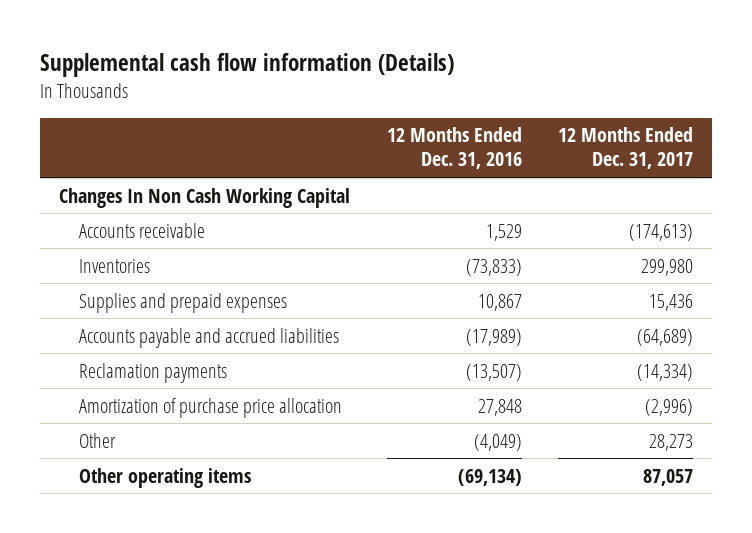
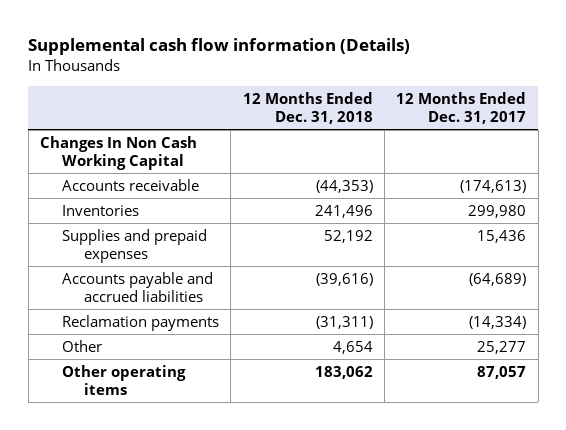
- | 12 Months Ended Dec. 31, 2016 | 12 Months Ended Dec. 31, 2017
+ | 12 Months Ended Dec. 31, 2018 | 12 Months Ended Dec. 31, 2017
- Amortization of purchase price allocation | 27,848 | (2,996)
- Other | (4,049) | 28,273
+ Other | 4,654 | 25,277

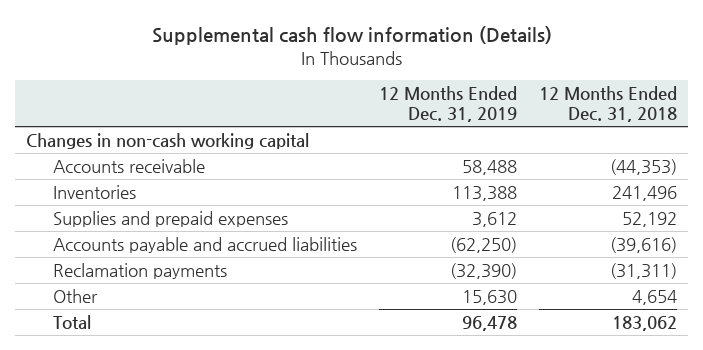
- | 12 Months Ended Dec. 31, 2018 | 12 Months Ended Dec. 31, 2017
+ | 12 Months Ended Dec. 31, 2019 | 12 Months Ended Dec. 31, 2018
- Changes In Non Cash Working Capital
+ Changes in non-cash working capital
- Other operating items | 183,062 | 87,057
+ Total | 96,478 | 183,062

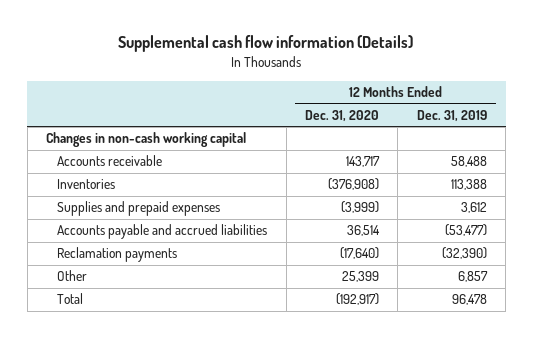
- | 12 Months Ended Dec. 31, 2019 | 12 Months Ended Dec. 31, 2018
+ | 12 Months Ended Dec. 31, 2020 | 12 Months Ended Dec. 31, 2019
- Accounts payable and accrued liabilities | (62,250) | (39,616)
+ Accounts payable and accrued liabilities | 36,514 | (53,477)
- Other | 15,630 | 4,654
+ Other | 25,399 | 6,857

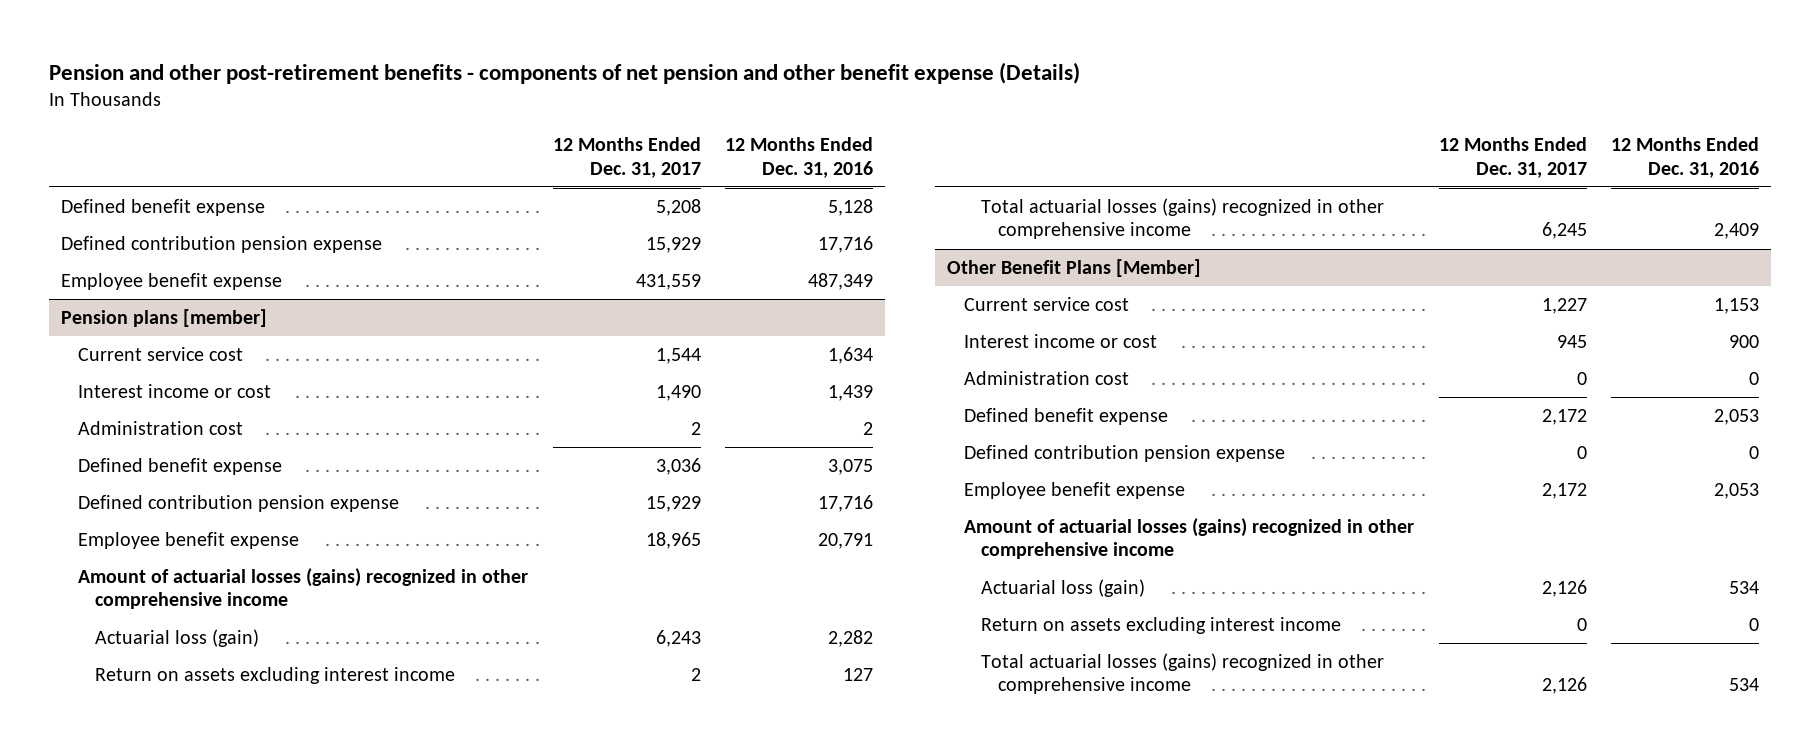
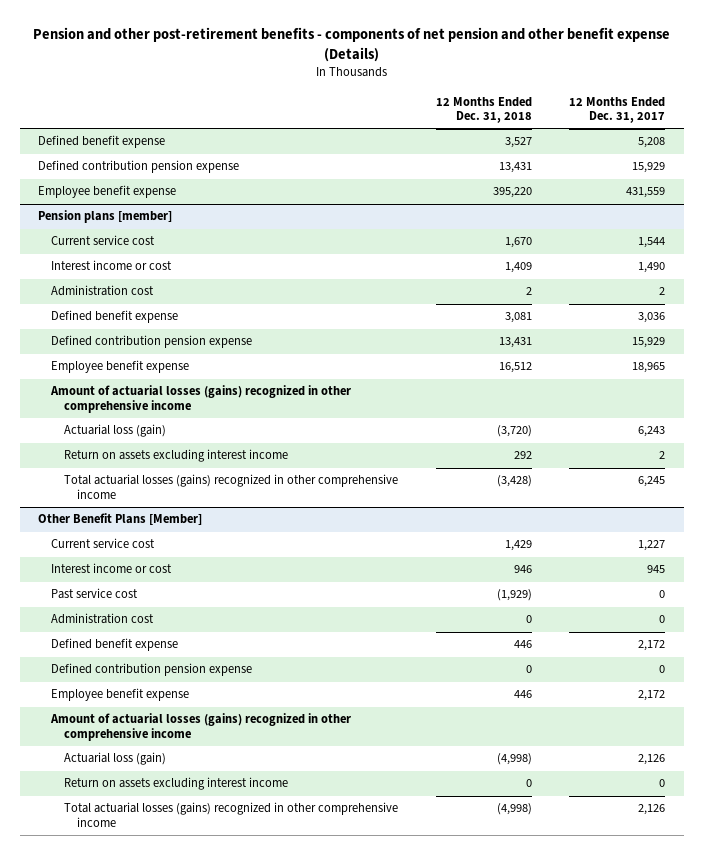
- | 12 Months Ended Dec. 31, 2017 | 12 Months Ended Dec. 31, 2016
+ | 12 Months Ended Dec. 31, 2018 | 12 Months Ended Dec. 31, 2017
@ Other Benefit Plans [Member]
+ Past service cost | (1,929) | 0

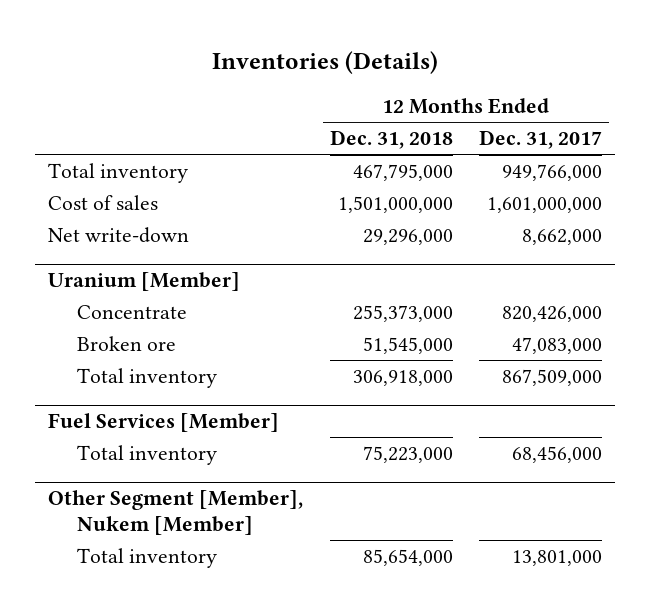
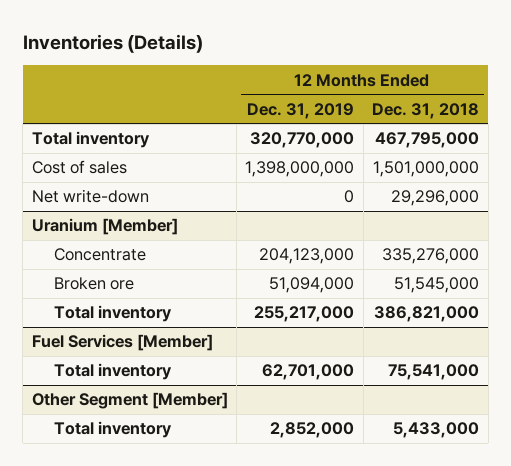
- | 12 Months Ended Dec. 31, 2018 | 12 Months Ended Dec. 31, 2017
+ | 12 Months Ended Dec. 31, 2019 | 12 Months Ended Dec. 31, 2018
@ Uranium [Member]
- Concentrate | 255,373,000 | 820,426,000
+ Concentrate | 204,123,000 | 335,276,000
- Total inventory | 306,918,000 | 867,509,000
+ Total inventory | 255,217,000 | 386,821,000
@ Fuel Services [Member]
- Total inventory | 75,223,000 | 68,456,000
- Other Segment [Member], Nukem [Member]
- Total inventory | 85,654,000 | 13,801,000
@ Fuel Services [Member]
+ Total inventory | 62,701,000 | 75,541,000
+ Other Segment [Member]
+ Total inventory | 2,852,000 | 5,433,000

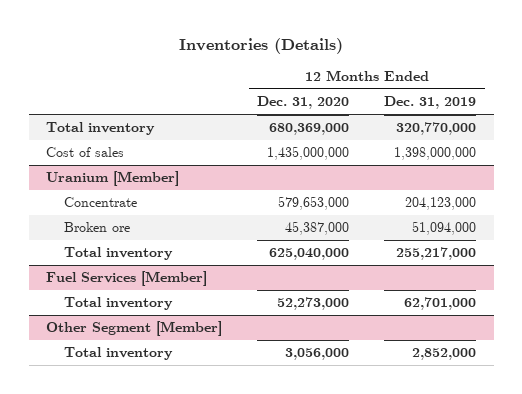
- | 12 Months Ended Dec. 31, 2019 | 12 Months Ended Dec. 31, 2018
+ | 12 Months Ended Dec. 31, 2020 | 12 Months Ended Dec. 31, 2019
- Net write-down | 0 | 29,296,000

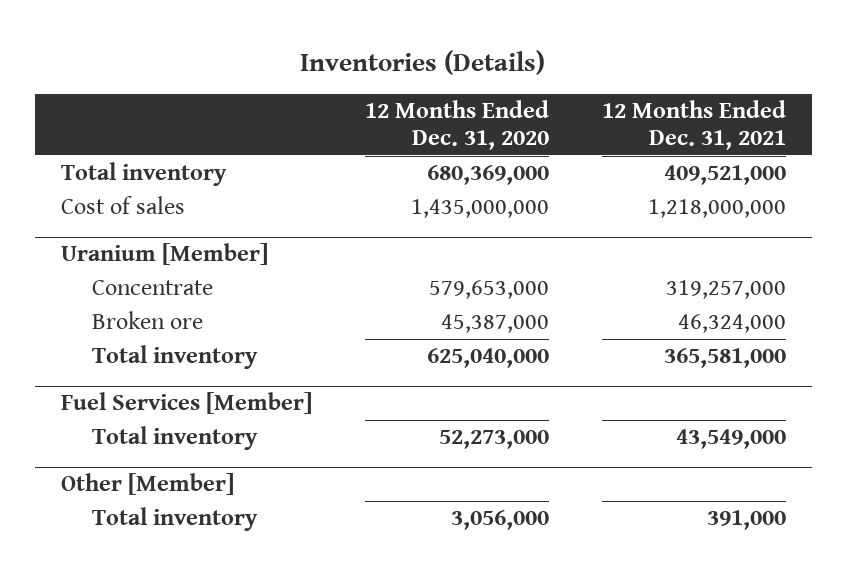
- | 12 Months Ended Dec. 31, 2020 | 12 Months Ended Dec. 31, 2019
+ | 12 Months Ended Dec. 31, 2020 | 12 Months Ended Dec. 31, 2021
- Other Segment [Member]
+ Other [Member]

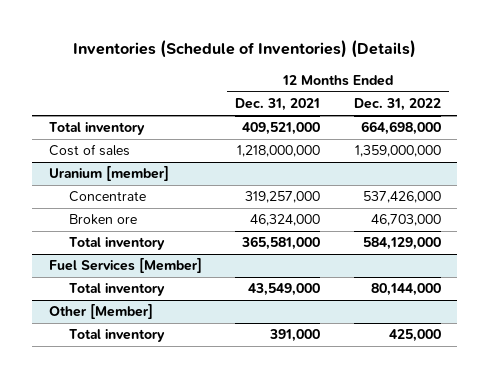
- Inventories (Details)
+ Inventories (Schedule of Inventories) (Details)
- | 12 Months Ended Dec. 31, 2020 | 12 Months Ended Dec. 31, 2021
+ | 12 Months Ended Dec. 31, 2021 | 12 Months Ended Dec. 31, 2022
- Uranium [Member]
+ Uranium [member]

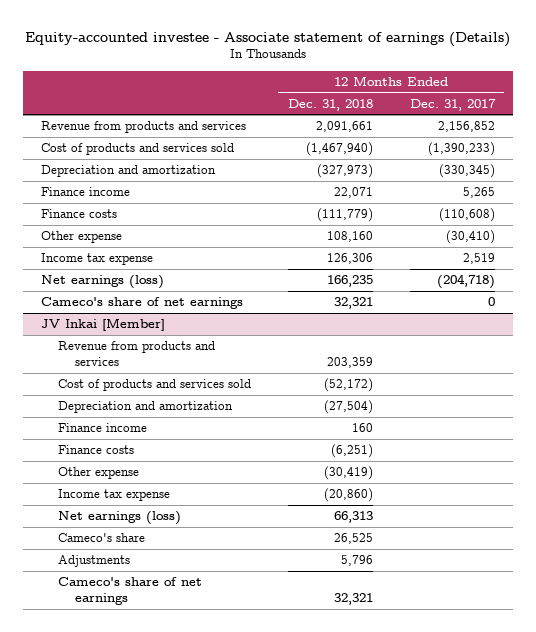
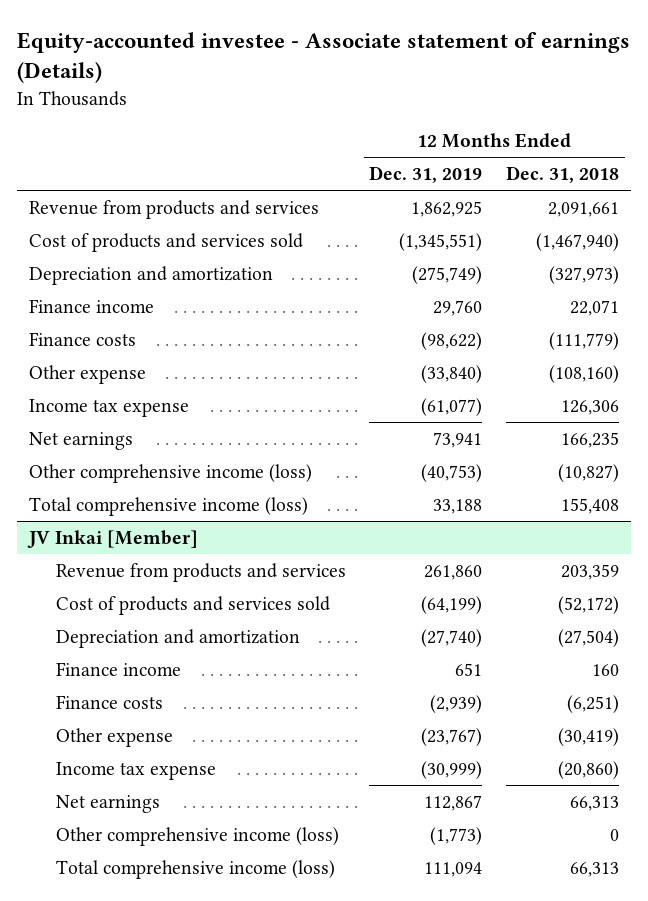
- | 12 Months Ended Dec. 31, 2018 | 12 Months Ended Dec. 31, 2017
+ | 12 Months Ended Dec. 31, 2019 | 12 Months Ended Dec. 31, 2018
- Other expense | 108,160 | (30,410)
+ Other expense | (33,840) | (108,160)
- Net earnings (loss) | 166,235 | (204,718)
- Cameco's share of net earnings | 32,321 | 0
+ Net earnings | 73,941 | 166,235
+ Other comprehensive income (loss) | (40,753) | (10,827)
+ Total comprehensive income (loss) | 33,188 | 155,408
@ JV Inkai [Member]
- Net earnings (loss) | 66,313 |
- Cameco's share | 26,525 |
- Adjustments | 5,796 |
- Cameco's share of net earnings | 32,321 |
+ Net earnings | 112,867 | 66,313
+ Other comprehensive income (loss) | (1,773) | 0
+ Total comprehensive income (loss) | 111,094 | 66,313

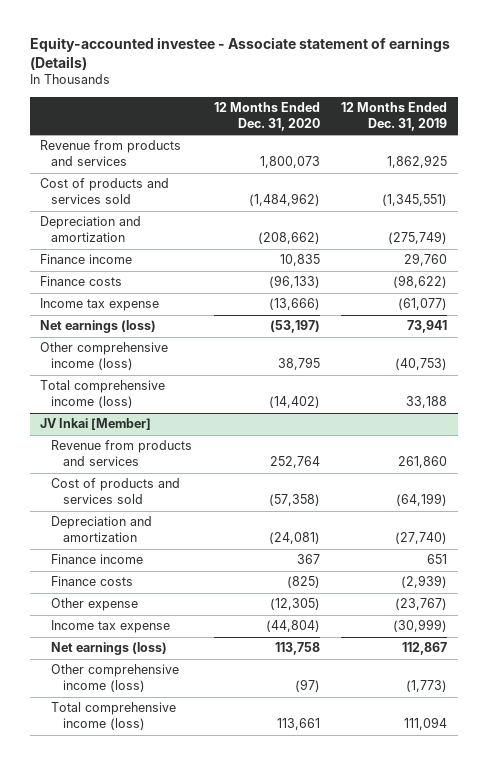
- | 12 Months Ended Dec. 31, 2019 | 12 Months Ended Dec. 31, 2018
+ | 12 Months Ended Dec. 31, 2020 | 12 Months Ended Dec. 31, 2019
- Other expense | (33,840) | (108,160)
- Net earnings | 73,941 | 166,235
+ Net earnings (loss) | (53,197) | 73,941
@ JV Inkai [Member]
- Net earnings | 112,867 | 66,313
+ Net earnings (loss) | 113,758 | 112,867

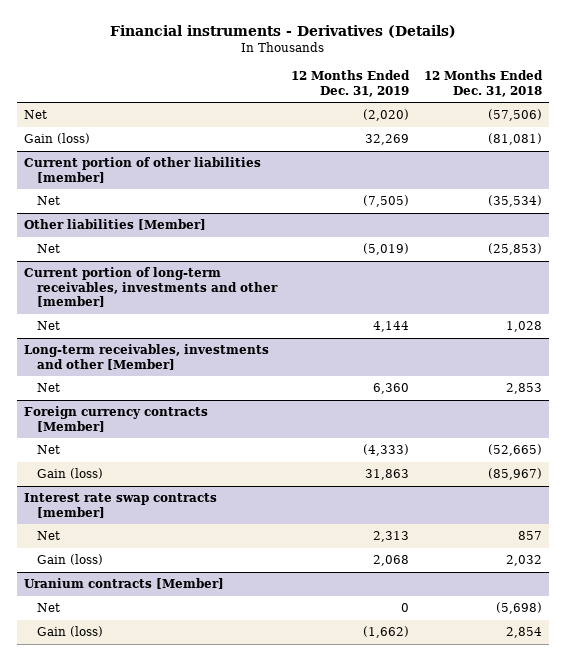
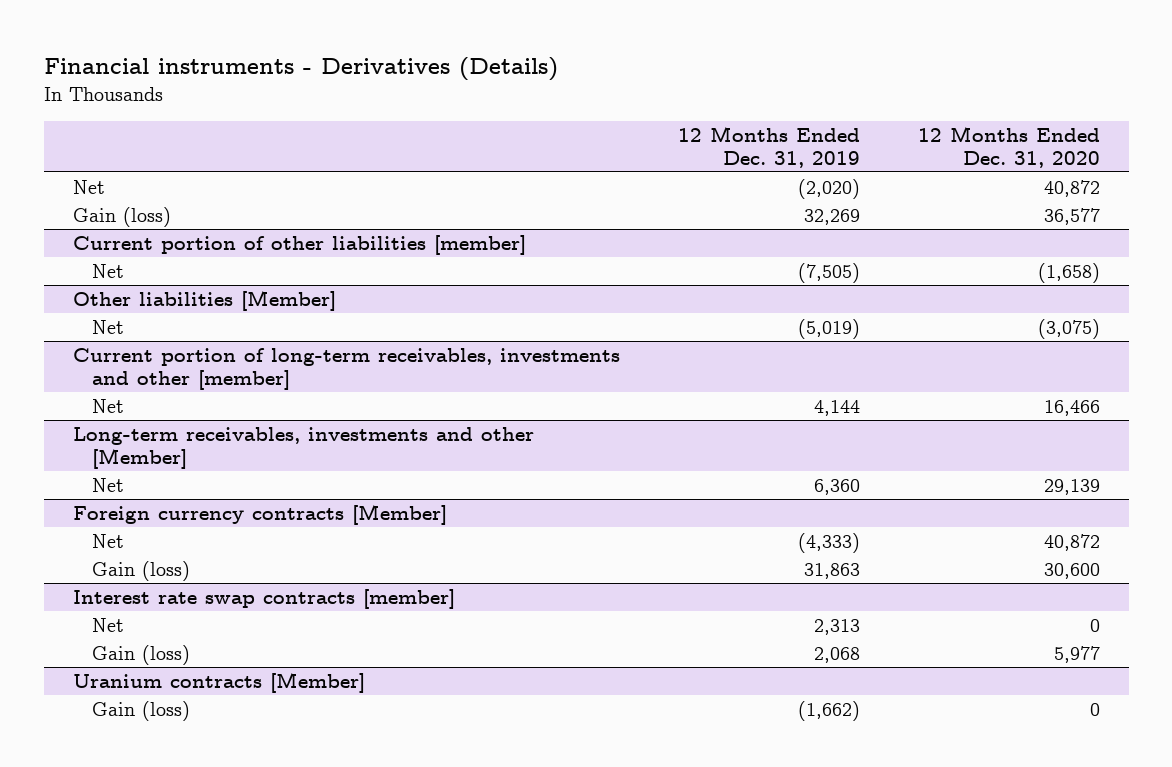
- | 12 Months Ended Dec. 31, 2019 | 12 Months Ended Dec. 31, 2018
+ | 12 Months Ended Dec. 31, 2019 | 12 Months Ended Dec. 31, 2020
@ Uranium contracts [Member]
- Net | 0 | (5,698)

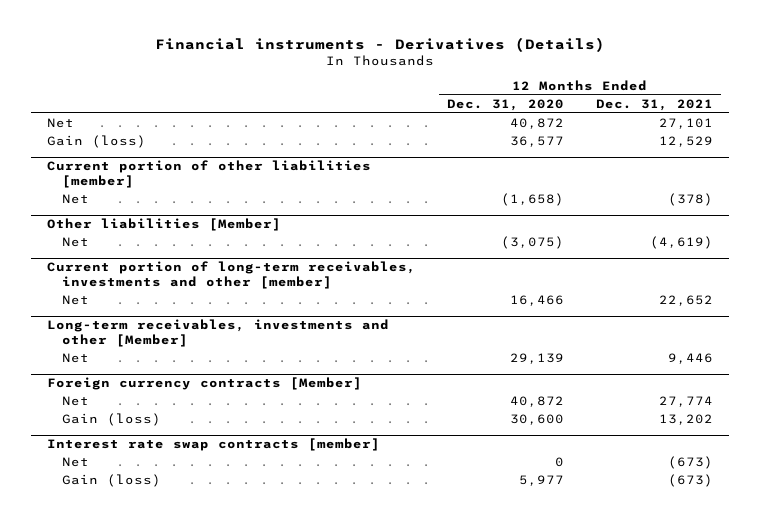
- | 12 Months Ended Dec. 31, 2019 | 12 Months Ended Dec. 31, 2020
+ | 12 Months Ended Dec. 31, 2020 | 12 Months Ended Dec. 31, 2021
- Uranium contracts [Member]
- Gain (loss) | (1,662) | 0

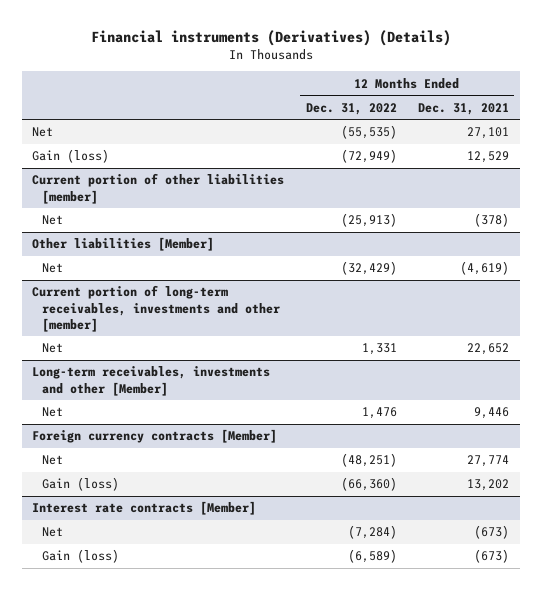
- Financial instruments - Derivatives (Details)
+ Financial instruments (Derivatives) (Details)
- | 12 Months Ended Dec. 31, 2020 | 12 Months Ended Dec. 31, 2021
+ | 12 Months Ended Dec. 31, 2022 | 12 Months Ended Dec. 31, 2021
- Interest rate swap contracts [member]
+ Interest rate contracts [Member]

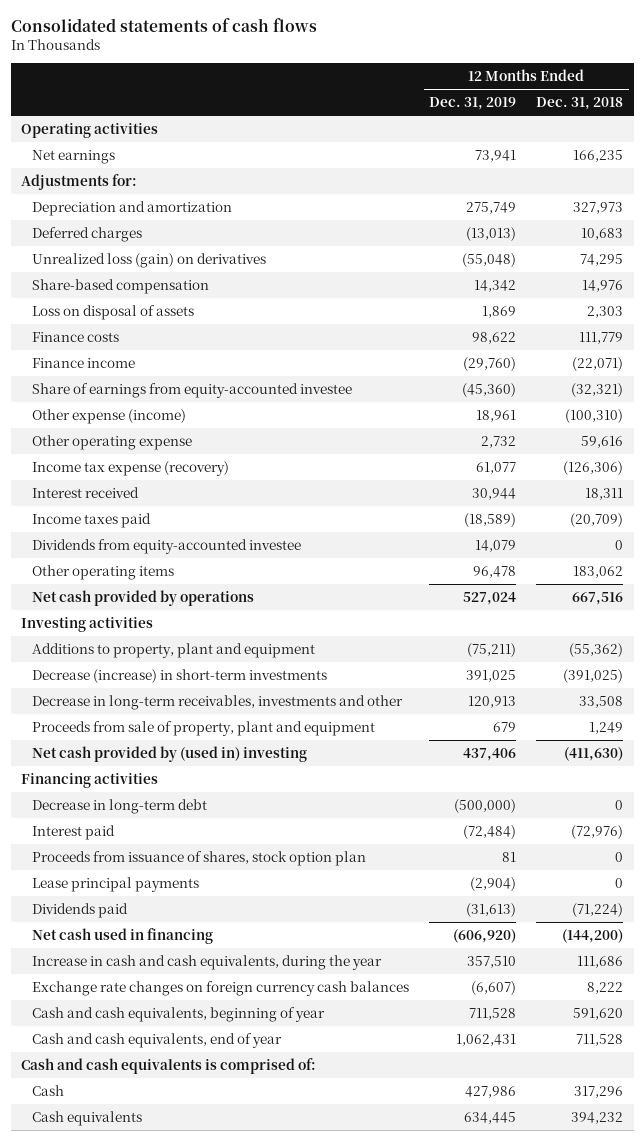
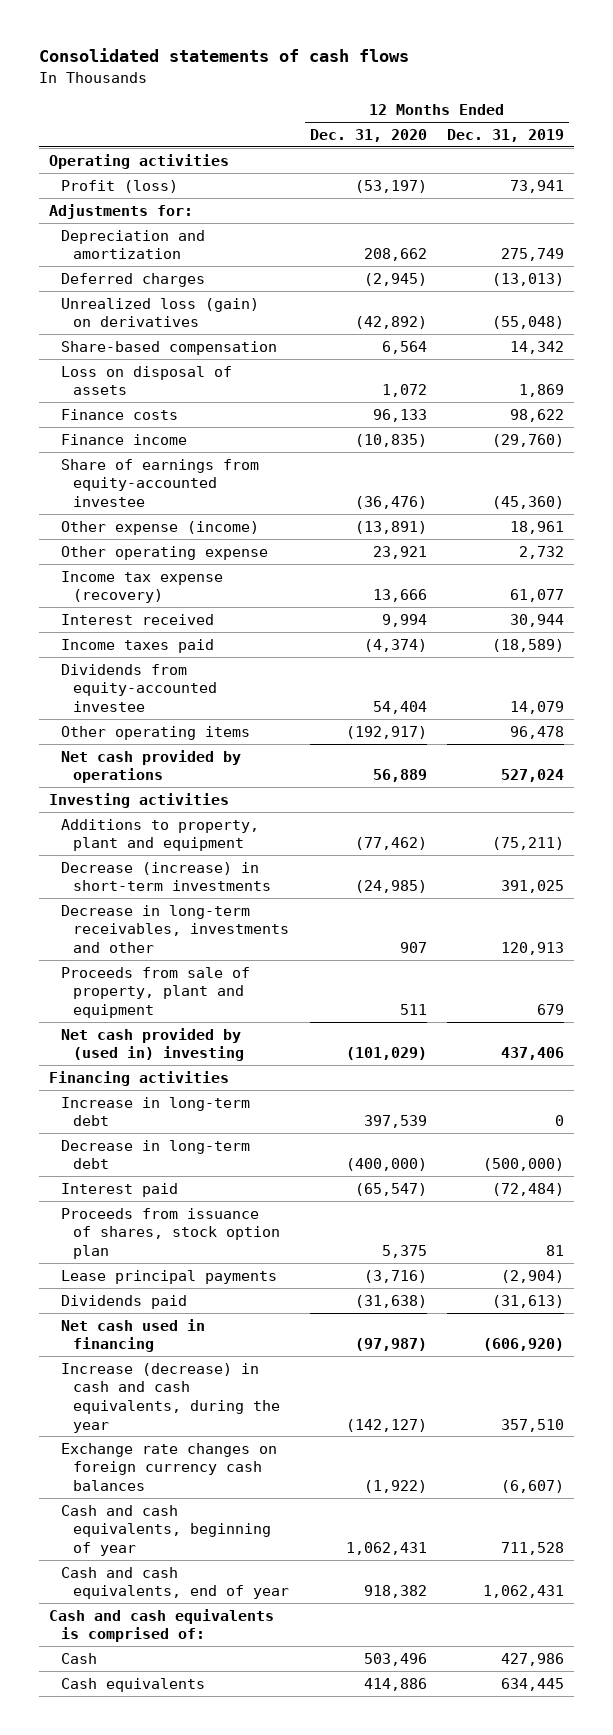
- | 12 Months Ended Dec. 31, 2019 | 12 Months Ended Dec. 31, 2018
+ | 12 Months Ended Dec. 31, 2020 | 12 Months Ended Dec. 31, 2019
- Net earnings | 73,941 | 166,235
+ Profit (loss) | (53,197) | 73,941
+ Increase in long-term debt | 397,539 | 0
- Increase in cash and cash equivalents, during the year | 357,510 | 111,686
+ Increase (decrease) in cash and cash equivalents, during the year | (142,127) | 357,510

